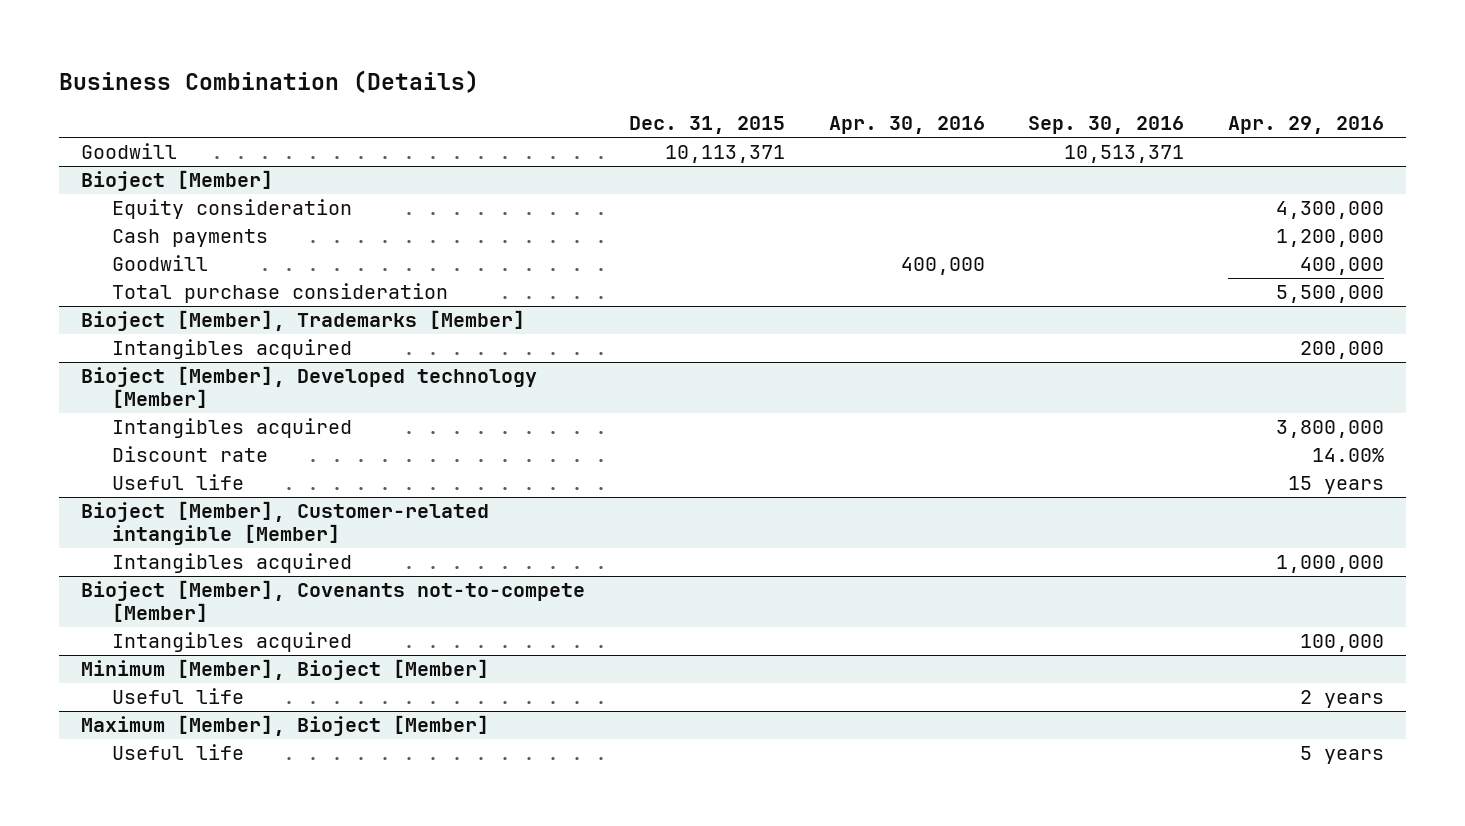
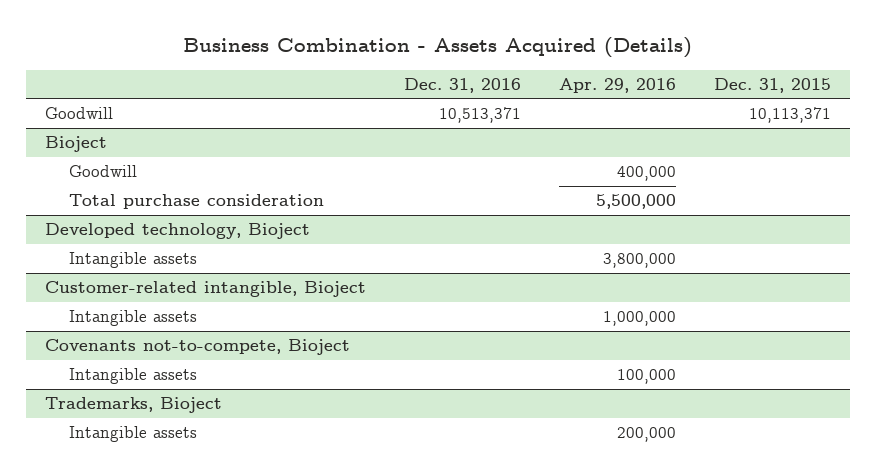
- Business Combination (Details)
+ Business Combination - Assets Acquired (Details)
- | Dec. 31, 2015 | Apr. 30, 2016 | Sep. 30, 2016 | Apr. 29, 2016
+ | Dec. 31, 2016 | Apr. 29, 2016 | Dec. 31, 2015
- Bioject [Member]
- Equity consideration | | | | 4,300,000
- Cash payments | | | | 1,200,000
+ Bioject
- Bioject [Member], Trademarks [Member]
- Intangibles acquired | | | | 200,000
- Bioject [Member], Developed technology [Member]
- Intangibles acquired | | | | 3,800,000
- Discount rate | | | | 14.00%
- Useful life | | | | 15 years
- Bioject [Member], Customer-related intangible [Member]
- Intangibles acquired | | | | 1,000,000
- Bioject [Member], Covenants not-to-compete [Member]
- Intangibles acquired | | | | 100,000
- Minimum [Member], Bioject [Member]
- Useful life | | | | 2 years
- Maximum [Member], Bioject [Member]
- Useful life | | | | 5 years
+ Developed technology, Bioject
+ Intangible assets | | 3,800,000 |
+ Customer-related intangible, Bioject
+ Intangible assets | | 1,000,000 |
+ Covenants not-to-compete, Bioject
+ Intangible assets | | 100,000 |
+ Trademarks, Bioject
+ Intangible assets | | 200,000 |

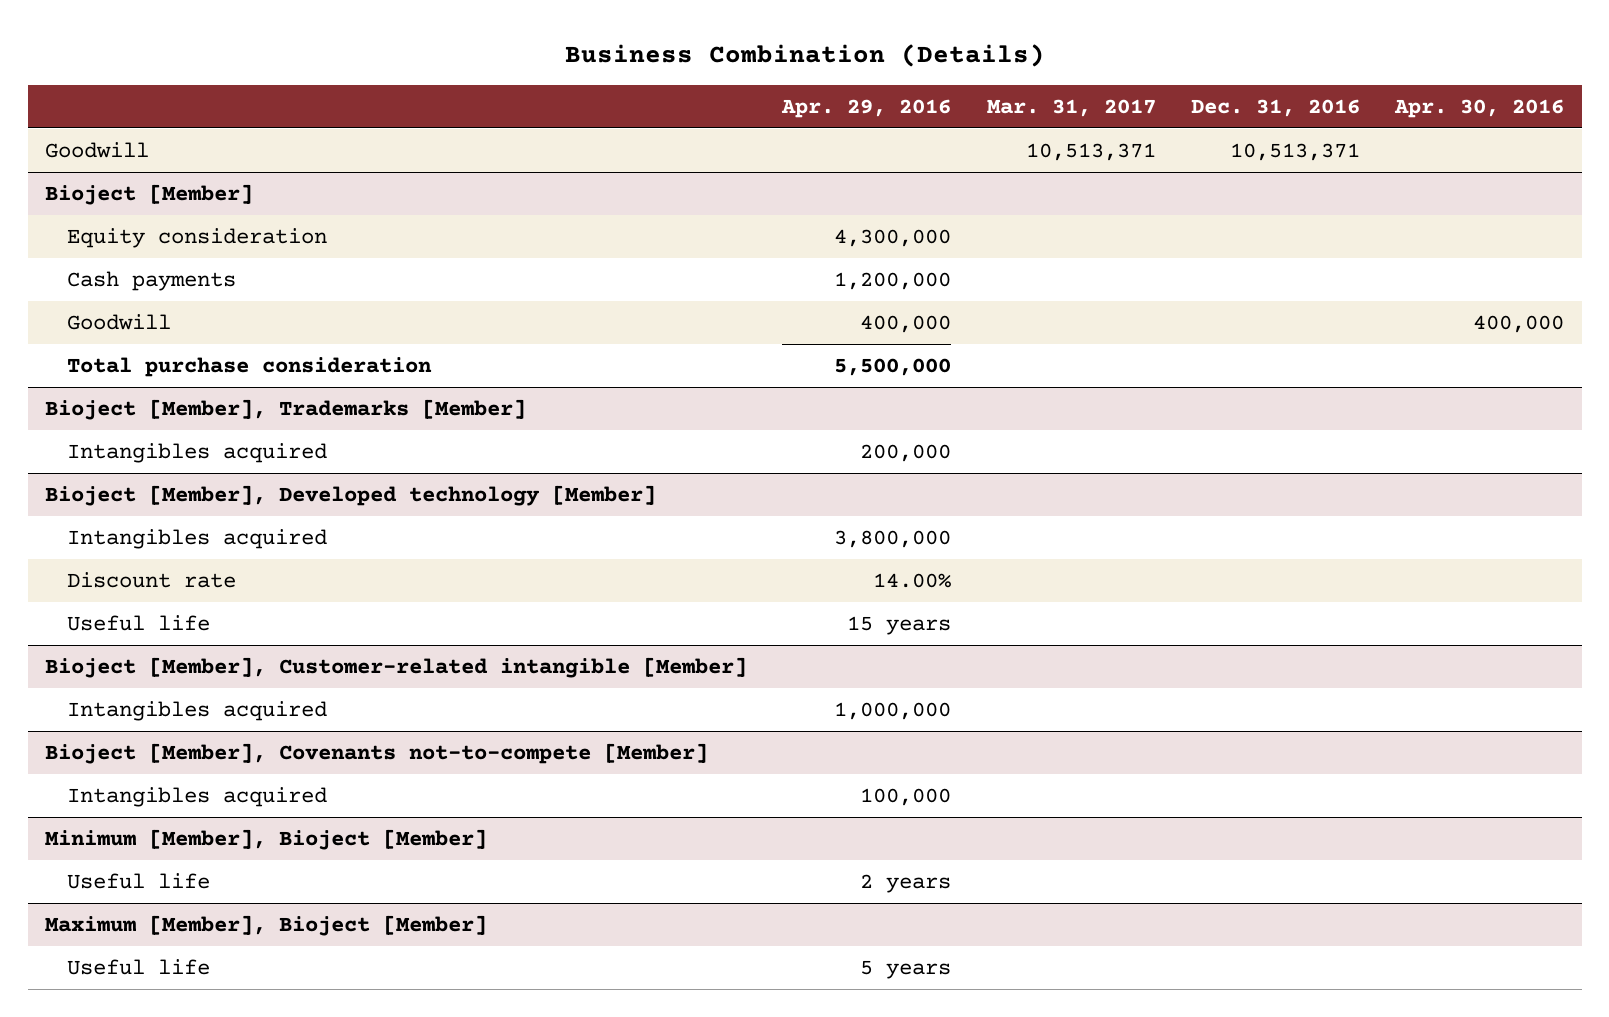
- Business Combination - Assets Acquired (Details)
+ Business Combination (Details)
- | Dec. 31, 2016 | Apr. 29, 2016 | Dec. 31, 2015
+ | Apr. 29, 2016 | Mar. 31, 2017 | Dec. 31, 2016 | Apr. 30, 2016
- Bioject
+ Bioject [Member]
+ Equity consideration | 4,300,000 | | |
+ Cash payments | 1,200,000 | | |
- Developed technology, Bioject
- Intangible assets | | 3,800,000 |
- Customer-related intangible, Bioject
- Intangible assets | | 1,000,000 |
- Covenants not-to-compete, Bioject
- Intangible assets | | 100,000 |
- Trademarks, Bioject
- Intangible assets | | 200,000 |
+ Bioject [Member], Trademarks [Member]
+ Intangibles acquired | 200,000 | | |
+ Bioject [Member], Developed technology [Member]
+ Intangibles acquired | 3,800,000 | | |
+ Discount rate | 14.00% | | |
+ Useful life | 15 years | | |
+ Bioject [Member], Customer-related intangible [Member]
+ Intangibles acquired | 1,000,000 | | |
+ Bioject [Member], Covenants not-to-compete [Member]
+ Intangibles acquired | 100,000 | | |
+ Minimum [Member], Bioject [Member]
+ Useful life | 2 years | | |
+ Maximum [Member], Bioject [Member]
+ Useful life | 5 years | | |

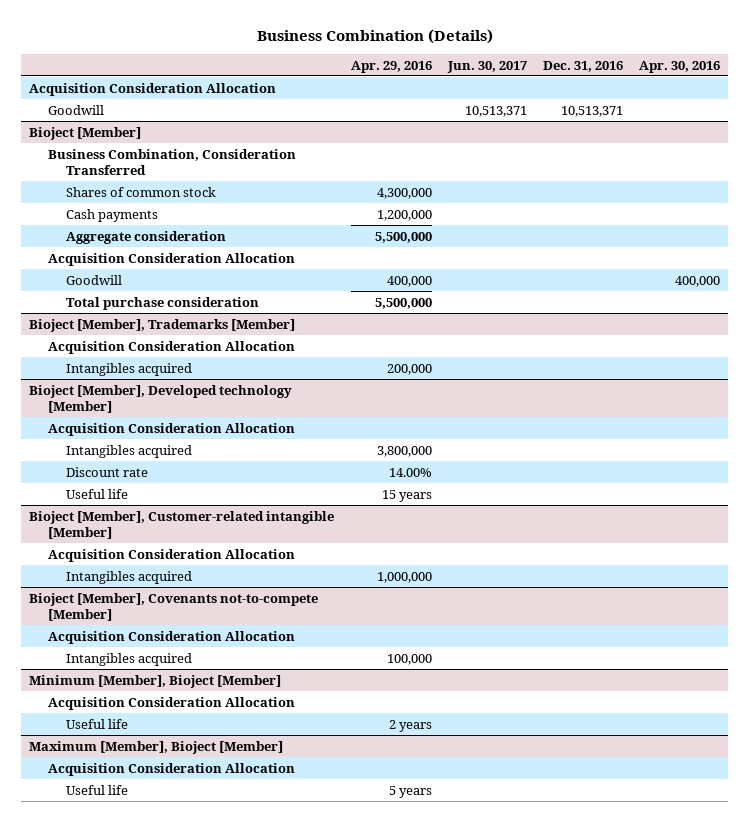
- | Apr. 29, 2016 | Mar. 31, 2017 | Dec. 31, 2016 | Apr. 30, 2016
+ | Apr. 29, 2016 | Jun. 30, 2017 | Dec. 31, 2016 | Apr. 30, 2016
+ Acquisition Consideration Allocation
@ Bioject [Member]
- Equity consideration | 4,300,000 | | |
+ Business Combination, Consideration Transferred
+ Shares of common stock | 4,300,000 | | |
+ Aggregate consideration | 5,500,000 | | |
+ Acquisition Consideration Allocation
@ Bioject [Member], Trademarks [Member]
+ Acquisition Consideration Allocation
@ Bioject [Member], Developed technology [Member]
+ Acquisition Consideration Allocation
@ Bioject [Member], Customer-related intangible [Member]
+ Acquisition Consideration Allocation
@ Bioject [Member], Covenants not-to-compete [Member]
+ Acquisition Consideration Allocation
@ Minimum [Member], Bioject [Member]
+ Acquisition Consideration Allocation
@ Maximum [Member], Bioject [Member]
+ Acquisition Consideration Allocation

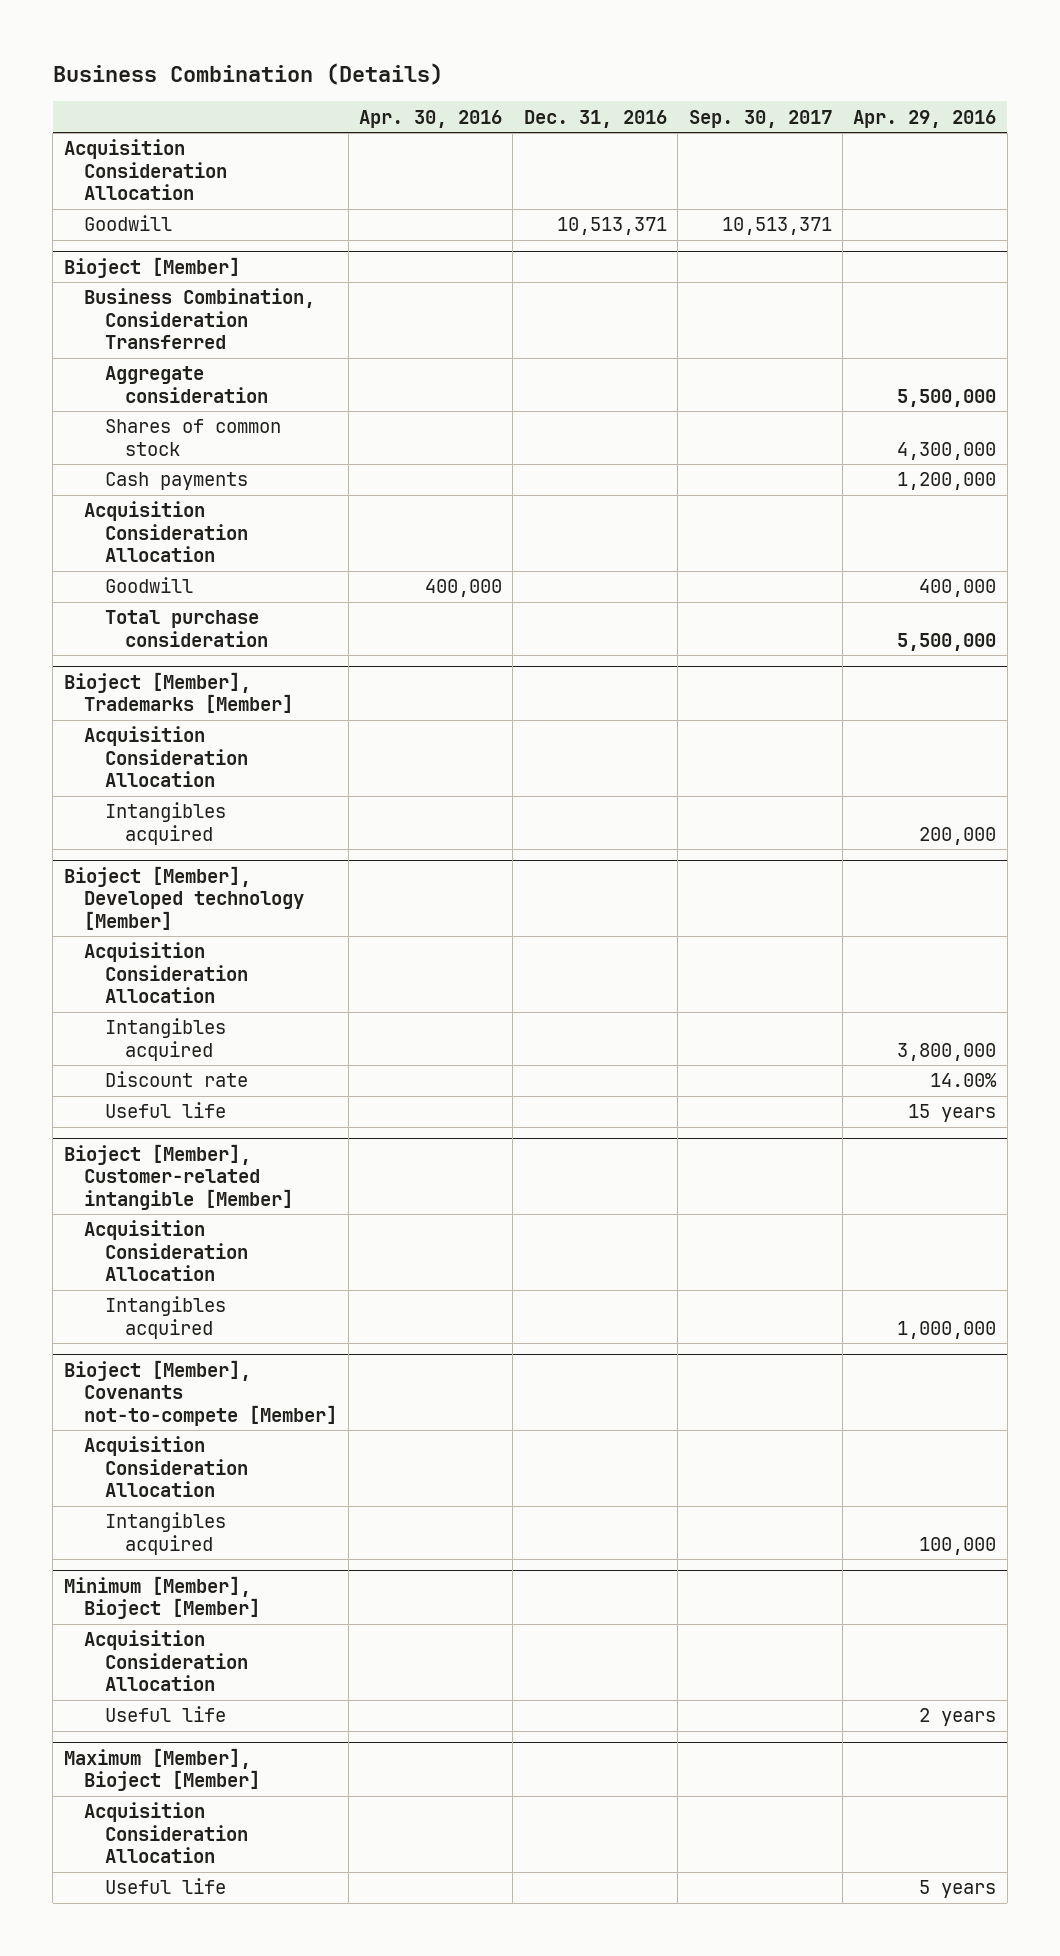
- | Apr. 29, 2016 | Jun. 30, 2017 | Dec. 31, 2016 | Apr. 30, 2016
+ | Apr. 30, 2016 | Dec. 31, 2016 | Sep. 30, 2017 | Apr. 29, 2016
@ Bioject [Member]
moved up: Aggregate consideration | | | | 5,500,000

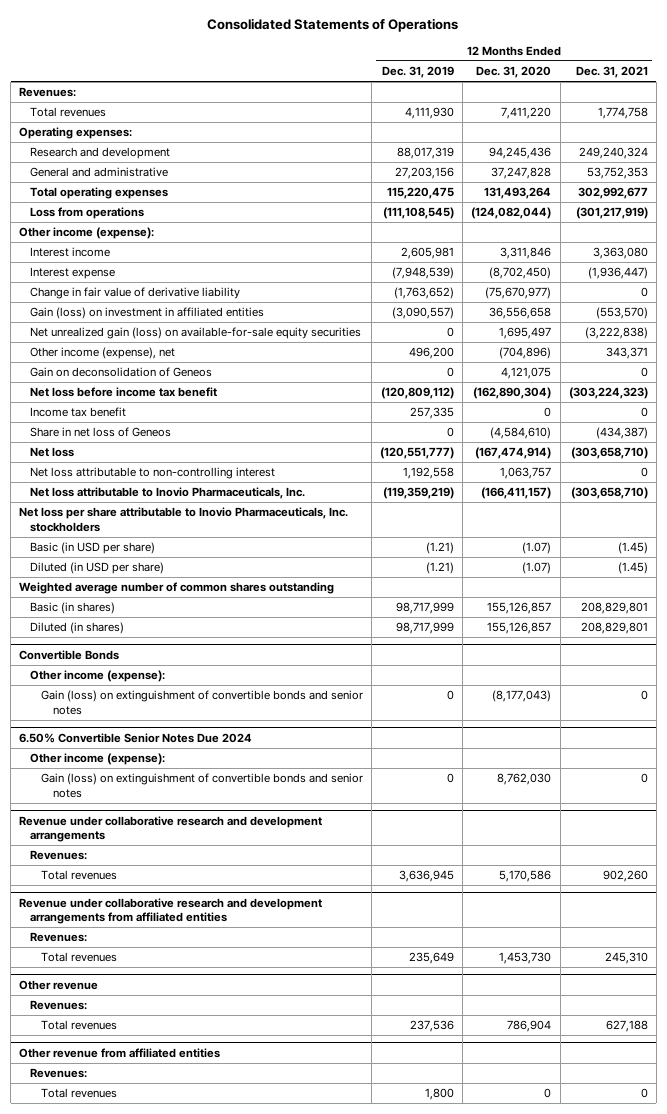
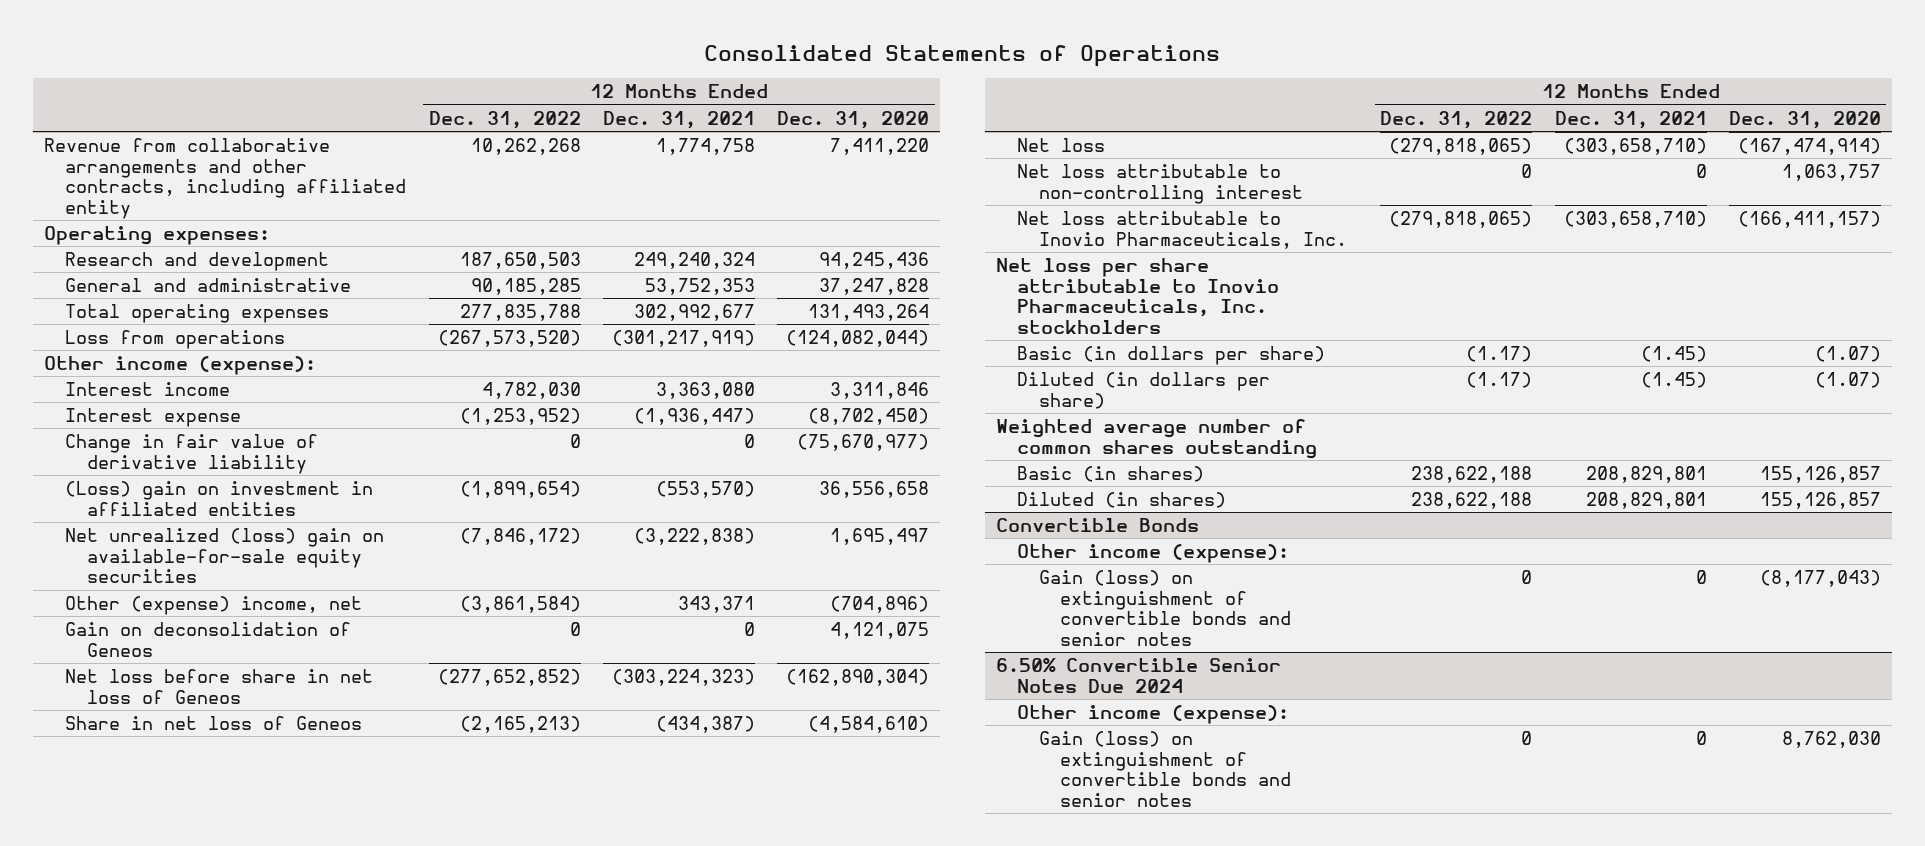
- | 12 Months Ended Dec. 31, 2019 | 12 Months Ended Dec. 31, 2020 | 12 Months Ended Dec. 31, 2021
+ | 12 Months Ended Dec. 31, 2022 | 12 Months Ended Dec. 31, 2021 | 12 Months Ended Dec. 31, 2020
- Revenues:
- Total revenues | 4,111,930 | 7,411,220 | 1,774,758
+ Revenue from collaborative arrangements and other contracts, including affiliated entity | 10,262,268 | 1,774,758 | 7,411,220
- Gain (loss) on investment in affiliated entities | (3,090,557) | 36,556,658 | (553,570)
- Net unrealized gain (loss) on available-for-sale equity securities | 0 | 1,695,497 | (3,222,838)
- Other income (expense), net | 496,200 | (704,896) | 343,371
+ (Loss) gain on investment in affiliated entities | (1,899,654) | (553,570) | 36,556,658
+ Net unrealized (loss) gain on available-for-sale equity securities | (7,846,172) | (3,222,838) | 1,695,497
+ Other (expense) income, net | (3,861,584) | 343,371 | (704,896)
- Net loss before income tax benefit | (120,809,112) | (162,890,304) | (303,224,323)
- Income tax benefit | 257,335 | 0 | 0
+ Net loss before share in net loss of Geneos | (277,652,852) | (303,224,323) | (162,890,304)
- Basic (in USD per share) | (1.21) | (1.07) | (1.45)
- Diluted (in USD per share) | (1.21) | (1.07) | (1.45)
+ Basic (in dollars per share) | (1.17) | (1.45) | (1.07)
+ Diluted (in dollars per share) | (1.17) | (1.45) | (1.07)
- Revenue under collaborative research and development arrangements
- Revenues:
- Total revenues | 3,636,945 | 5,170,586 | 902,260
- Revenue under collaborative research and development arrangements from affiliated entities
- Revenues:
- Total revenues | 235,649 | 1,453,730 | 245,310
- Other revenue
- Revenues:
- Total revenues | 237,536 | 786,904 | 627,188
- Other revenue from affiliated entities
- Revenues:
- Total revenues | 1,800 | 0 | 0

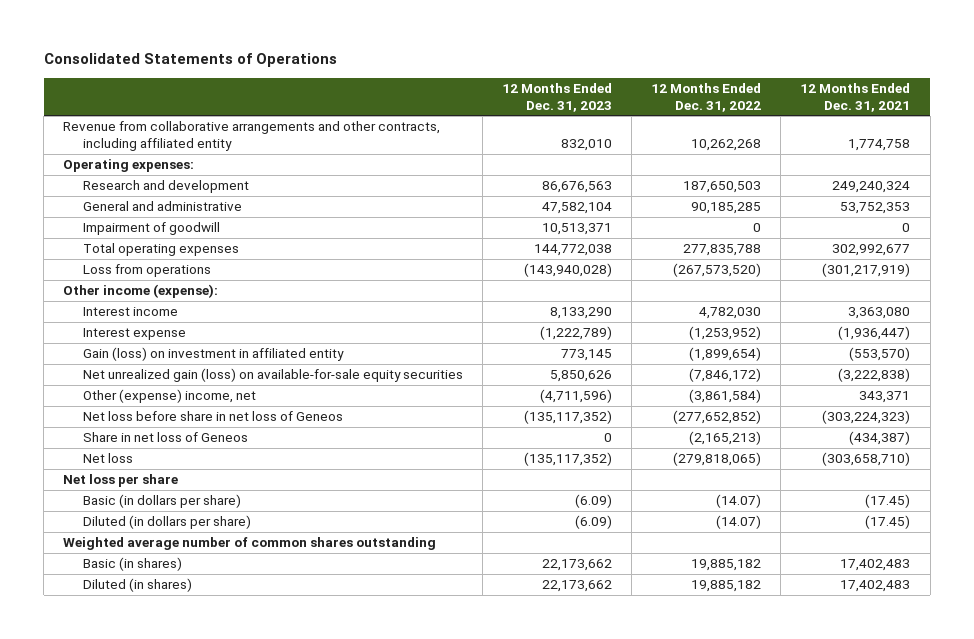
- | 12 Months Ended Dec. 31, 2022 | 12 Months Ended Dec. 31, 2021 | 12 Months Ended Dec. 31, 2020
+ | 12 Months Ended Dec. 31, 2023 | 12 Months Ended Dec. 31, 2022 | 12 Months Ended Dec. 31, 2021
+ Impairment of goodwill | 10,513,371 | 0 | 0
- Change in fair value of derivative liability | 0 | 0 | (75,670,977)
- (Loss) gain on investment in affiliated entities | (1,899,654) | (553,570) | 36,556,658
- Net unrealized (loss) gain on available-for-sale equity securities | (7,846,172) | (3,222,838) | 1,695,497
+ Gain (loss) on investment in affiliated entity | 773,145 | (1,899,654) | (553,570)
+ Net unrealized gain (loss) on available-for-sale equity securities | 5,850,626 | (7,846,172) | (3,222,838)
- Gain on deconsolidation of Geneos | 0 | 0 | 4,121,075
- Net loss attributable to non-controlling interest | 0 | 0 | 1,063,757
- Net loss attributable to Inovio Pharmaceuticals, Inc. | (279,818,065) | (303,658,710) | (166,411,157)
- Net loss per share attributable to Inovio Pharmaceuticals, Inc. stockholders
- Basic (in dollars per share) | (1.17) | (1.45) | (1.07)
- Diluted (in dollars per share) | (1.17) | (1.45) | (1.07)
+ Net loss per share
+ Basic (in dollars per share) | (6.09) | (14.07) | (17.45)
+ Diluted (in dollars per share) | (6.09) | (14.07) | (17.45)
- Basic (in shares) | 238,622,188 | 208,829,801 | 155,126,857
- Diluted (in shares) | 238,622,188 | 208,829,801 | 155,126,857
- Convertible Bonds
- Other income (expense):
- Gain (loss) on extinguishment of convertible bonds and senior notes | 0 | 0 | (8,177,043)
- 6.50% Convertible Senior Notes Due 2024
- Other income (expense):
- Gain (loss) on extinguishment of convertible bonds and senior notes | 0 | 0 | 8,762,030
+ Basic (in shares) | 22,173,662 | 19,885,182 | 17,402,483
+ Diluted (in shares) | 22,173,662 | 19,885,182 | 17,402,483

